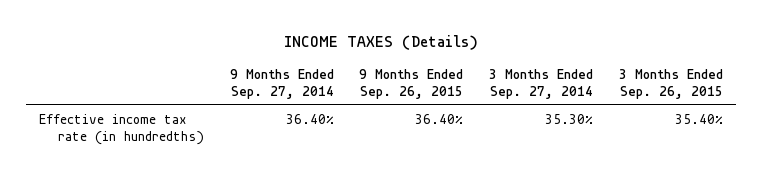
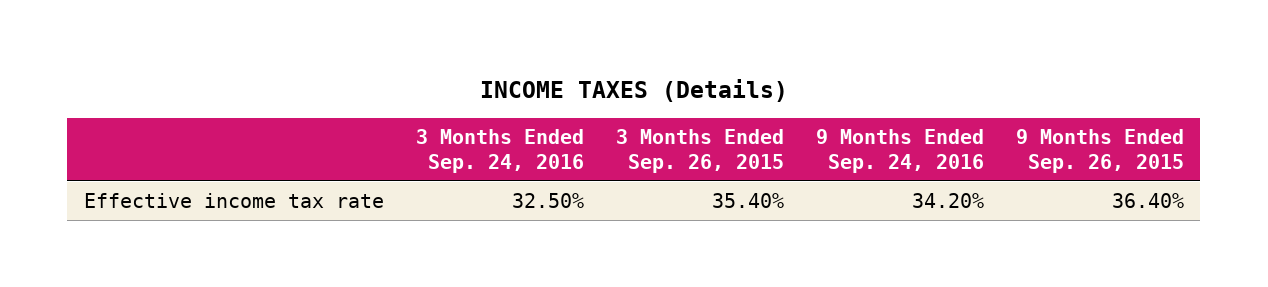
- | 9 Months Ended Sep. 27, 2014 | 9 Months Ended Sep. 26, 2015 | 3 Months Ended Sep. 27, 2014 | 3 Months Ended Sep. 26, 2015
+ | 3 Months Ended Sep. 24, 2016 | 3 Months Ended Sep. 26, 2015 | 9 Months Ended Sep. 24, 2016 | 9 Months Ended Sep. 26, 2015
- Effective income tax rate (in hundredths) | 36.40% | 36.40% | 35.30% | 35.40%
+ Effective income tax rate | 32.50% | 35.40% | 34.20% | 36.40%

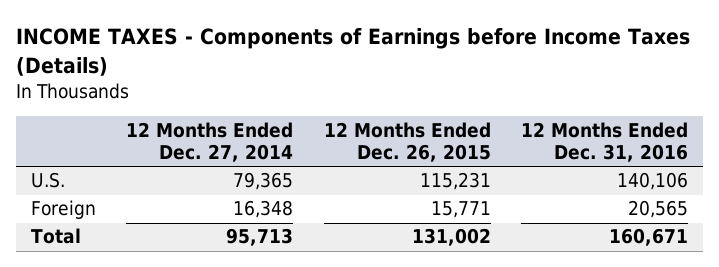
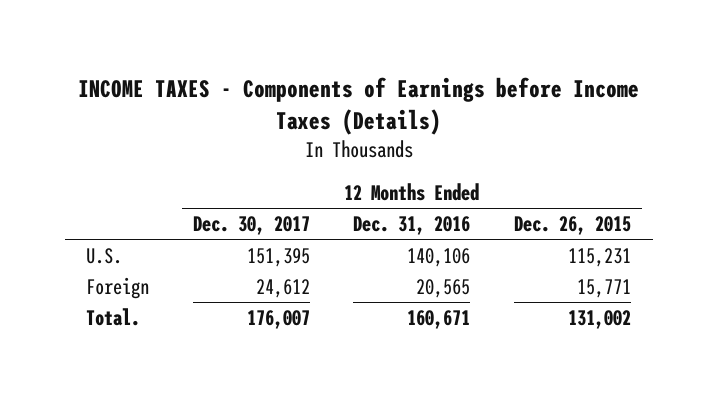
- | 12 Months Ended Dec. 27, 2014 | 12 Months Ended Dec. 26, 2015 | 12 Months Ended Dec. 31, 2016
+ | 12 Months Ended Dec. 30, 2017 | 12 Months Ended Dec. 31, 2016 | 12 Months Ended Dec. 26, 2015
- Total | 95,713 | 131,002 | 160,671
+ Total. | 176,007 | 160,671 | 131,002

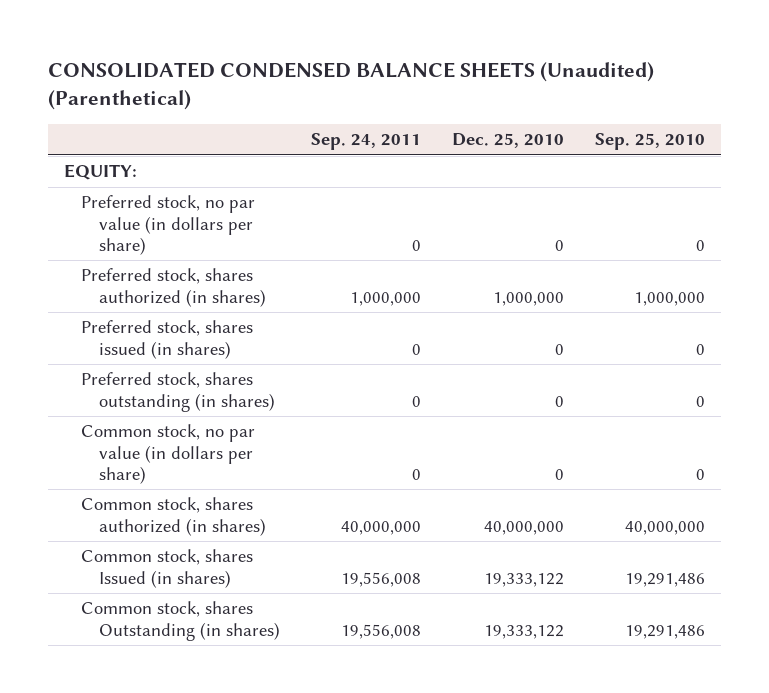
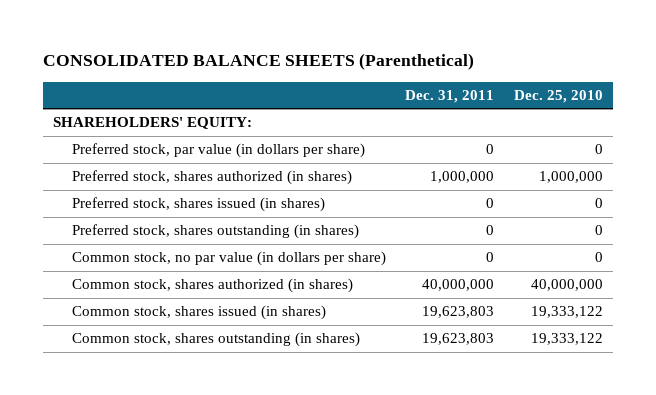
- CONSOLIDATED CONDENSED BALANCE SHEETS (Unaudited) (Parenthetical)
+ CONSOLIDATED BALANCE SHEETS (Parenthetical)
- | Sep. 24, 2011 | Dec. 25, 2010 | Sep. 25, 2010
+ | Dec. 31, 2011 | Dec. 25, 2010
- EQUITY:
- Preferred stock, no par value (in dollars per share) | 0 | 0 | 0
+ SHAREHOLDERS' EQUITY:
+ Preferred stock, par value (in dollars per share) | 0 | 0
- Common stock, shares Issued (in shares) | 19,556,008 | 19,333,122 | 19,291,486
- Common stock, shares Outstanding (in shares) | 19,556,008 | 19,333,122 | 19,291,486
+ Common stock, shares issued (in shares) | 19,623,803 | 19,333,122
+ Common stock, shares outstanding (in shares) | 19,623,803 | 19,333,122

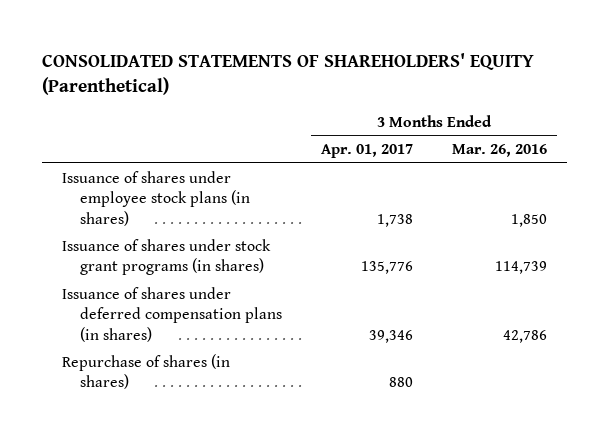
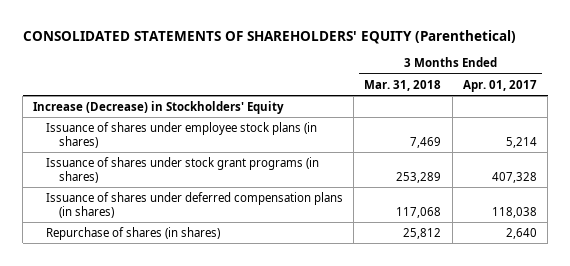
- | 3 Months Ended Apr. 01, 2017 | 3 Months Ended Mar. 26, 2016
+ | 3 Months Ended Mar. 31, 2018 | 3 Months Ended Apr. 01, 2017
- Issuance of shares under employee stock plans (in shares) | 1,738 | 1,850
- Issuance of shares under stock grant programs (in shares) | 135,776 | 114,739
- Issuance of shares under deferred compensation plans (in shares) | 39,346 | 42,786
- Repurchase of shares (in shares) | 880 |
+ Increase (Decrease) in Stockholders' Equity
+ Issuance of shares under employee stock plans (in shares) | 7,469 | 5,214
+ Issuance of shares under stock grant programs (in shares) | 253,289 | 407,328
+ Issuance of shares under deferred compensation plans (in shares) | 117,068 | 118,038
+ Repurchase of shares (in shares) | 25,812 | 2,640

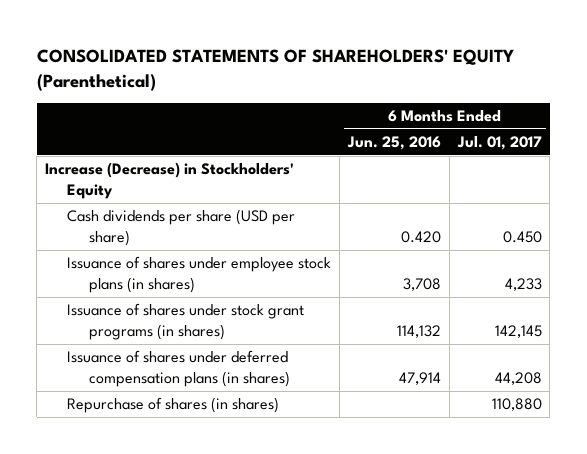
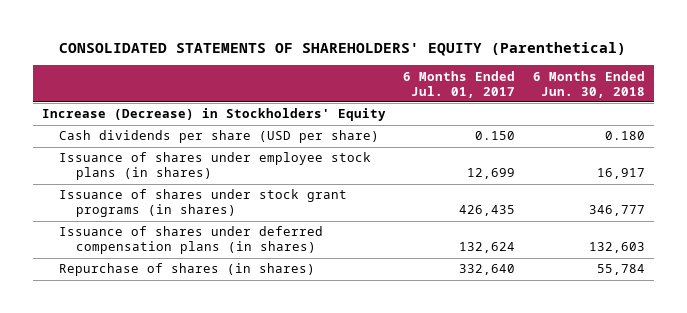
- | 6 Months Ended Jun. 25, 2016 | 6 Months Ended Jul. 01, 2017
+ | 6 Months Ended Jul. 01, 2017 | 6 Months Ended Jun. 30, 2018
- Cash dividends per share (USD per share) | 0.420 | 0.450
- Issuance of shares under employee stock plans (in shares) | 3,708 | 4,233
- Issuance of shares under stock grant programs (in shares) | 114,132 | 142,145
- Issuance of shares under deferred compensation plans (in shares) | 47,914 | 44,208
- Repurchase of shares (in shares) | | 110,880
+ Cash dividends per share (USD per share) | 0.150 | 0.180
+ Issuance of shares under employee stock plans (in shares) | 12,699 | 16,917
+ Issuance of shares under stock grant programs (in shares) | 426,435 | 346,777
+ Issuance of shares under deferred compensation plans (in shares) | 132,624 | 132,603
+ Repurchase of shares (in shares) | 332,640 | 55,784

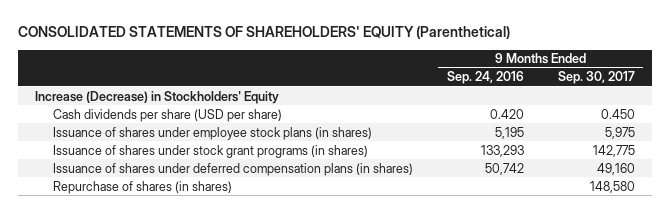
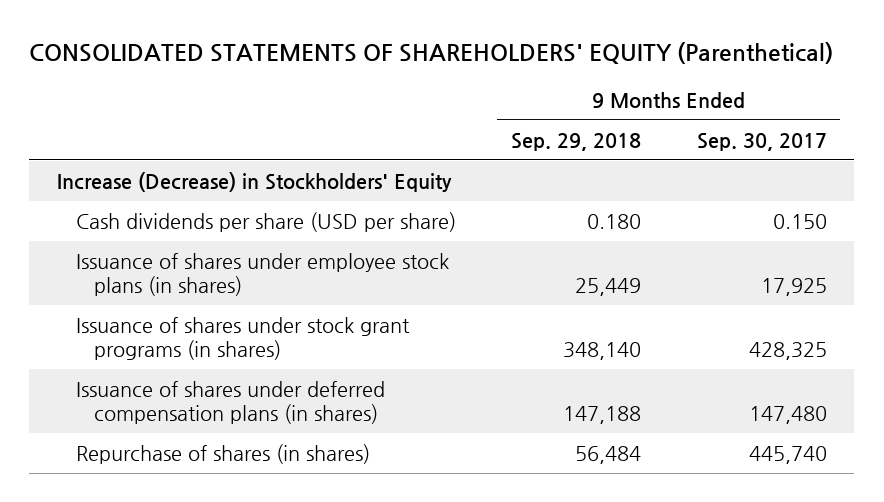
- | 9 Months Ended Sep. 24, 2016 | 9 Months Ended Sep. 30, 2017
+ | 9 Months Ended Sep. 29, 2018 | 9 Months Ended Sep. 30, 2017
- Cash dividends per share (USD per share) | 0.420 | 0.450
- Issuance of shares under employee stock plans (in shares) | 5,195 | 5,975
- Issuance of shares under stock grant programs (in shares) | 133,293 | 142,775
- Issuance of shares under deferred compensation plans (in shares) | 50,742 | 49,160
- Repurchase of shares (in shares) | | 148,580
+ Cash dividends per share (USD per share) | 0.180 | 0.150
+ Issuance of shares under employee stock plans (in shares) | 25,449 | 17,925
+ Issuance of shares under stock grant programs (in shares) | 348,140 | 428,325
+ Issuance of shares under deferred compensation plans (in shares) | 147,188 | 147,480
+ Repurchase of shares (in shares) | 56,484 | 445,740

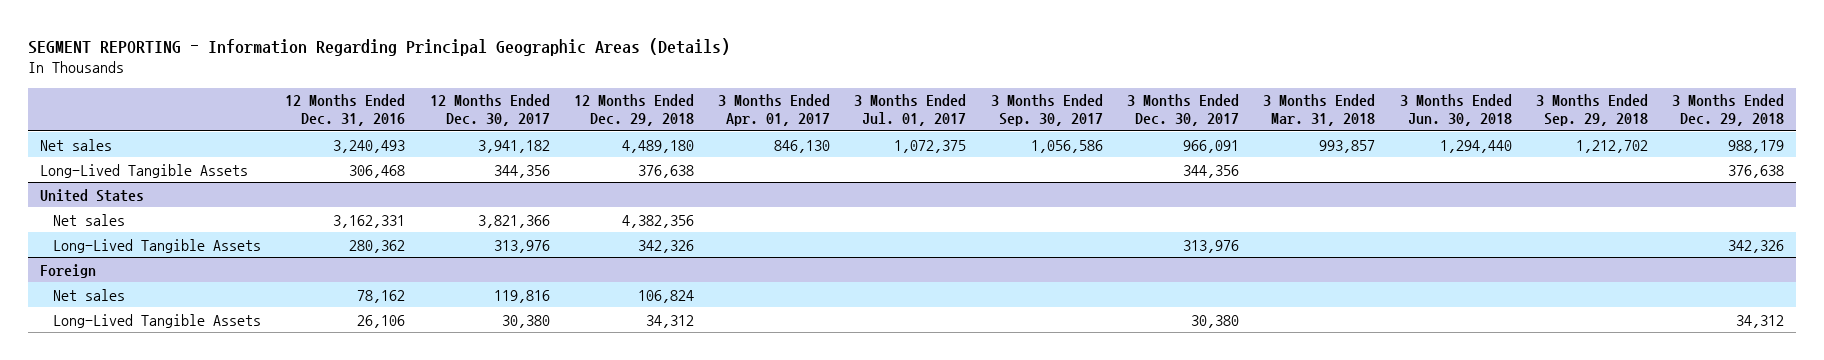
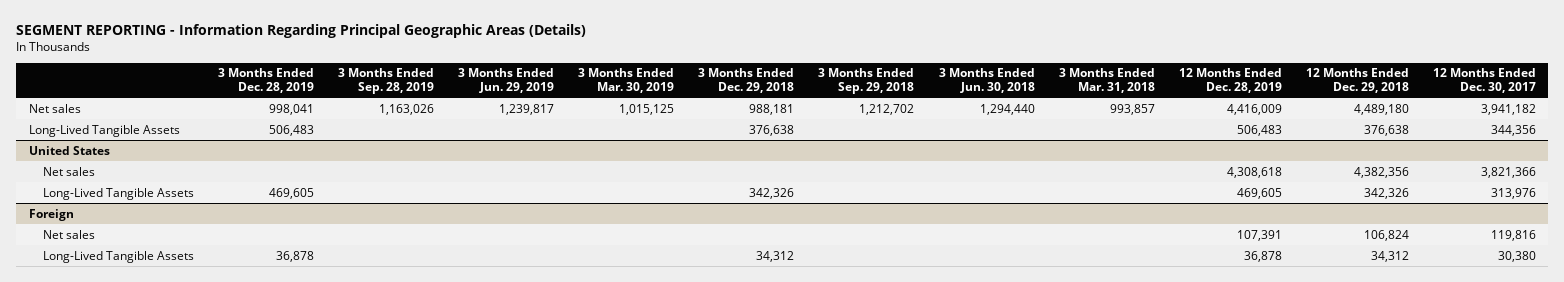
- | 12 Months Ended Dec. 31, 2016 | 12 Months Ended Dec. 30, 2017 | 12 Months Ended Dec. 29, 2018 | 3 Months Ended Apr. 01, 2017 | 3 Months Ended Jul. 01, 2017 | 3 Months Ended Sep. 30, 2017 | 3 Months Ended Dec. 30, 2017 | 3 Months Ended Mar. 31, 2018 | 3 Months Ended Jun. 30, 2018 | 3 Months Ended Sep. 29, 2018 | 3 Months Ended Dec. 29, 2018
+ | 3 Months Ended Dec. 28, 2019 | 3 Months Ended Sep. 28, 2019 | 3 Months Ended Jun. 29, 2019 | 3 Months Ended Mar. 30, 2019 | 3 Months Ended Dec. 29, 2018 | 3 Months Ended Sep. 29, 2018 | 3 Months Ended Jun. 30, 2018 | 3 Months Ended Mar. 31, 2018 | 12 Months Ended Dec. 28, 2019 | 12 Months Ended Dec. 29, 2018 | 12 Months Ended Dec. 30, 2017
- Net sales | 3,240,493 | 3,941,182 | 4,489,180 | 846,130 | 1,072,375 | 1,056,586 | 966,091 | 993,857 | 1,294,440 | 1,212,702 | 988,179
+ Net sales | 998,041 | 1,163,026 | 1,239,817 | 1,015,125 | 988,181 | 1,212,702 | 1,294,440 | 993,857 | 4,416,009 | 4,489,180 | 3,941,182

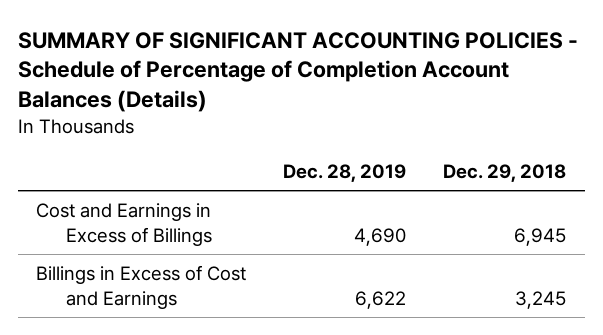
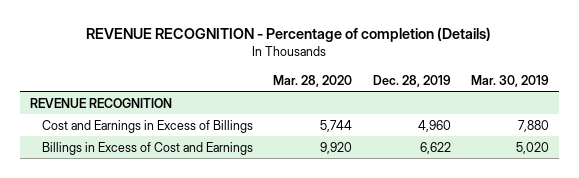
- SUMMARY OF SIGNIFICANT ACCOUNTING POLICIES - Schedule of Percentage of Completion Account Balances (Details)
+ REVENUE RECOGNITION - Percentage of completion (Details)
- | Dec. 28, 2019 | Dec. 29, 2018
+ | Mar. 28, 2020 | Dec. 28, 2019 | Mar. 30, 2019
- Cost and Earnings in Excess of Billings | 4,690 | 6,945
+ REVENUE RECOGNITION
+ Cost and Earnings in Excess of Billings | 5,744 | 4,960 | 7,880

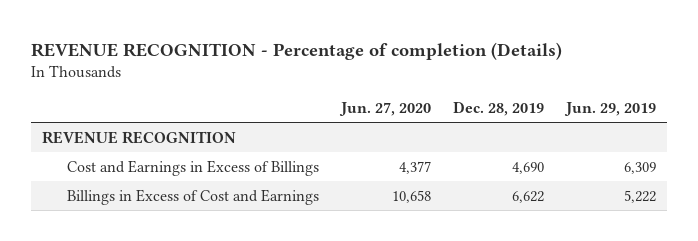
- | Mar. 28, 2020 | Dec. 28, 2019 | Mar. 30, 2019
+ | Jun. 27, 2020 | Dec. 28, 2019 | Jun. 29, 2019
- Cost and Earnings in Excess of Billings | 5,744 | 4,960 | 7,880
+ Cost and Earnings in Excess of Billings | 4,377 | 4,690 | 6,309

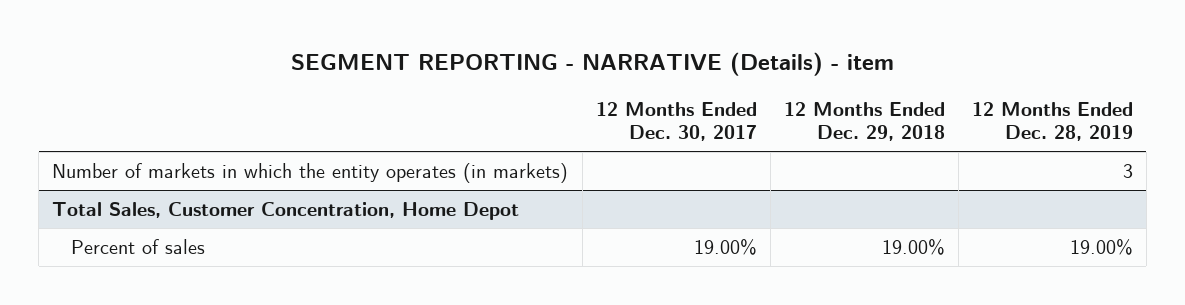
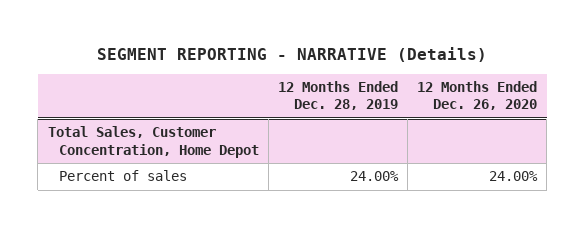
- SEGMENT REPORTING - NARRATIVE (Details) - item
+ SEGMENT REPORTING - NARRATIVE (Details)
- | 12 Months Ended Dec. 30, 2017 | 12 Months Ended Dec. 29, 2018 | 12 Months Ended Dec. 28, 2019
+ | 12 Months Ended Dec. 28, 2019 | 12 Months Ended Dec. 26, 2020
- Number of markets in which the entity operates (in markets) | | | 3
@ Total Sales, Customer Concentration, Home Depot
- Percent of sales | 19.00% | 19.00% | 19.00%
+ Percent of sales | 24.00% | 24.00%

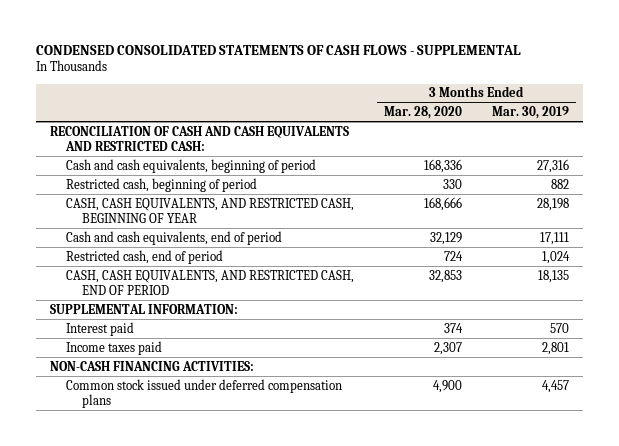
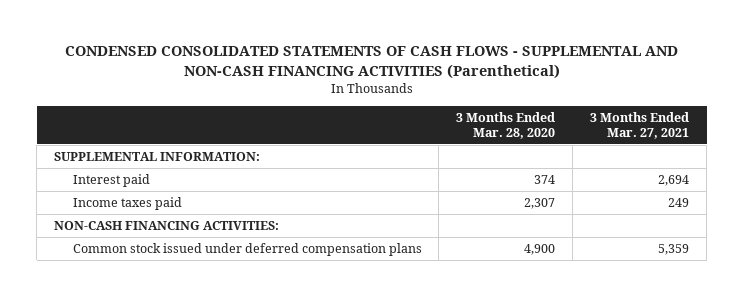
- CONDENSED CONSOLIDATED STATEMENTS OF CASH FLOWS - SUPPLEMENTAL
+ CONDENSED CONSOLIDATED STATEMENTS OF CASH FLOWS - SUPPLEMENTAL AND NON-CASH FINANCING ACTIVITIES (Parenthetical)
- | 3 Months Ended Mar. 28, 2020 | 3 Months Ended Mar. 30, 2019
+ | 3 Months Ended Mar. 28, 2020 | 3 Months Ended Mar. 27, 2021
- RECONCILIATION OF CASH AND CASH EQUIVALENTS AND RESTRICTED CASH:
- Cash and cash equivalents, beginning of period | 168,336 | 27,316
- Restricted cash, beginning of period | 330 | 882
- CASH, CASH EQUIVALENTS, AND RESTRICTED CASH, BEGINNING OF YEAR | 168,666 | 28,198
- Cash and cash equivalents, end of period | 32,129 | 17,111
- Restricted cash, end of period | 724 | 1,024
- CASH, CASH EQUIVALENTS, AND RESTRICTED CASH, END OF PERIOD | 32,853 | 18,135

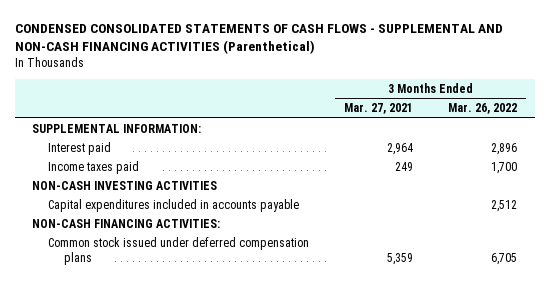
- | 3 Months Ended Mar. 28, 2020 | 3 Months Ended Mar. 27, 2021
+ | 3 Months Ended Mar. 27, 2021 | 3 Months Ended Mar. 26, 2022
- Interest paid | 374 | 2,694
+ Interest paid | 2,964 | 2,896
+ NON-CASH INVESTING ACTIVITIES
+ Capital expenditures included in accounts payable | | 2,512

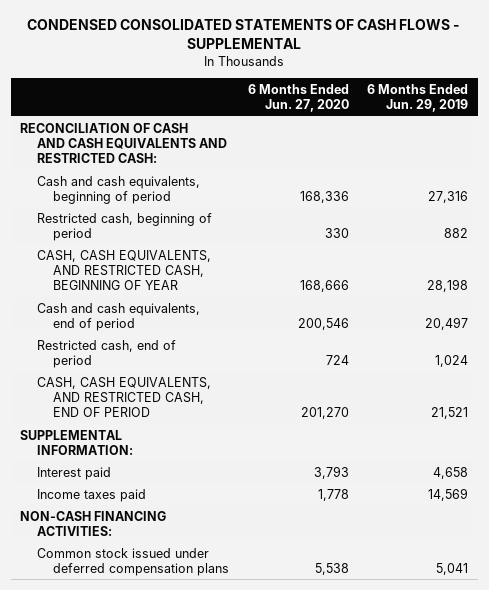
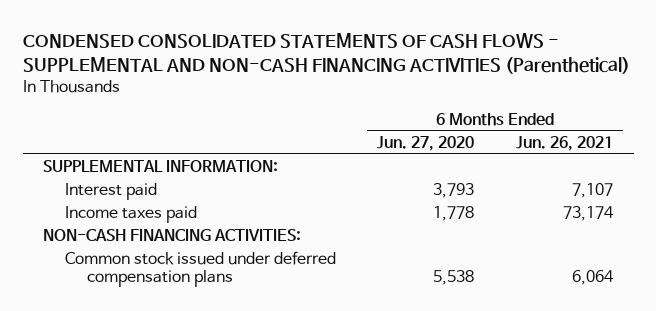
- CONDENSED CONSOLIDATED STATEMENTS OF CASH FLOWS - SUPPLEMENTAL
+ CONDENSED CONSOLIDATED STATEMENTS OF CASH FLOWS - SUPPLEMENTAL AND NON-CASH FINANCING ACTIVITIES (Parenthetical)
- | 6 Months Ended Jun. 27, 2020 | 6 Months Ended Jun. 29, 2019
+ | 6 Months Ended Jun. 27, 2020 | 6 Months Ended Jun. 26, 2021
- RECONCILIATION OF CASH AND CASH EQUIVALENTS AND RESTRICTED CASH:
- Cash and cash equivalents, beginning of period | 168,336 | 27,316
- Restricted cash, beginning of period | 330 | 882
- CASH, CASH EQUIVALENTS, AND RESTRICTED CASH, BEGINNING OF YEAR | 168,666 | 28,198
- Cash and cash equivalents, end of period | 200,546 | 20,497
- Restricted cash, end of period | 724 | 1,024
- CASH, CASH EQUIVALENTS, AND RESTRICTED CASH, END OF PERIOD | 201,270 | 21,521

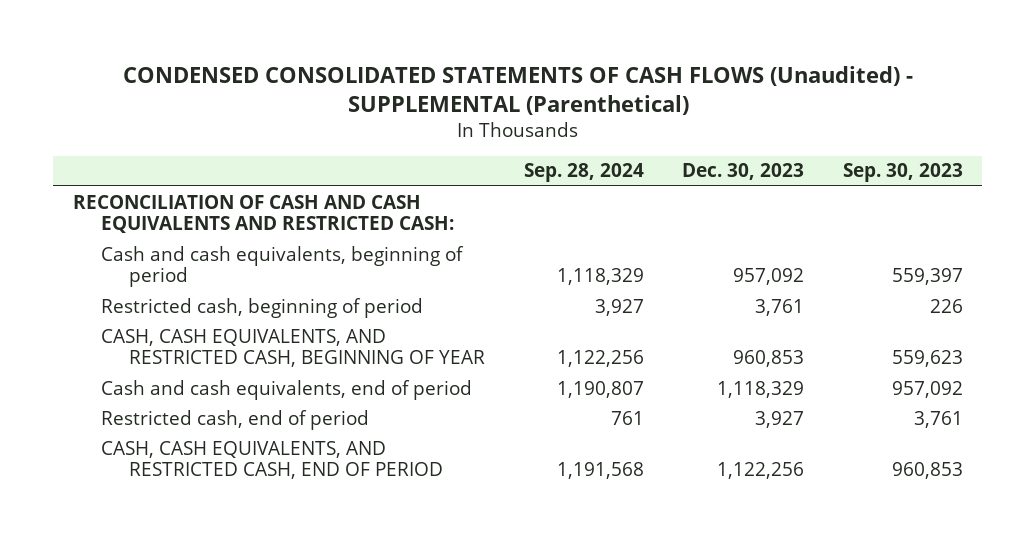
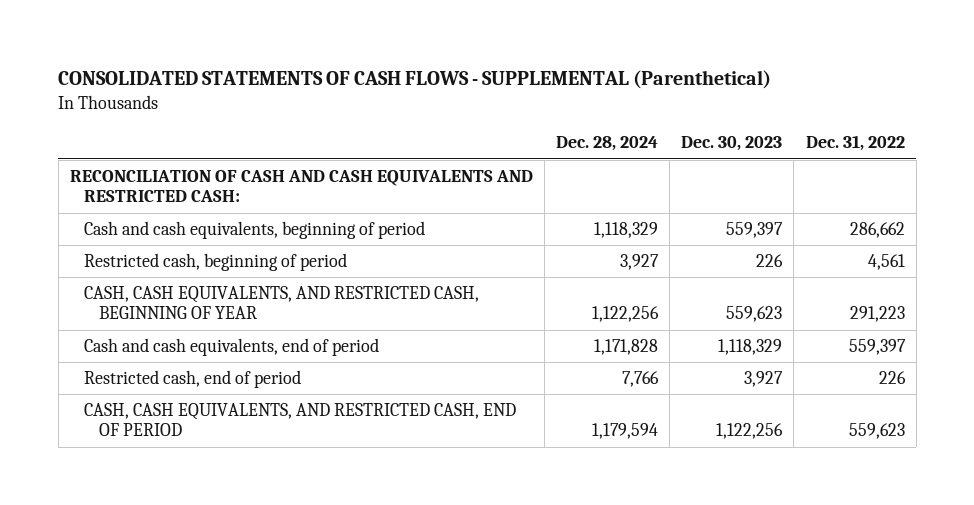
- CONDENSED CONSOLIDATED STATEMENTS OF CASH FLOWS (Unaudited) - SUPPLEMENTAL (Parenthetical)
+ CONSOLIDATED STATEMENTS OF CASH FLOWS - SUPPLEMENTAL (Parenthetical)
- | Sep. 28, 2024 | Dec. 30, 2023 | Sep. 30, 2023
+ | Dec. 28, 2024 | Dec. 30, 2023 | Dec. 31, 2022
- Cash and cash equivalents, beginning of period | 1,118,329 | 957,092 | 559,397
- Restricted cash, beginning of period | 3,927 | 3,761 | 226
- CASH, CASH EQUIVALENTS, AND RESTRICTED CASH, BEGINNING OF YEAR | 1,122,256 | 960,853 | 559,623
+ Cash and cash equivalents, beginning of period | 1,118,329 | 559,397 | 286,662
+ Restricted cash, beginning of period | 3,927 | 226 | 4,561
+ CASH, CASH EQUIVALENTS, AND RESTRICTED CASH, BEGINNING OF YEAR | 1,122,256 | 559,623 | 291,223

